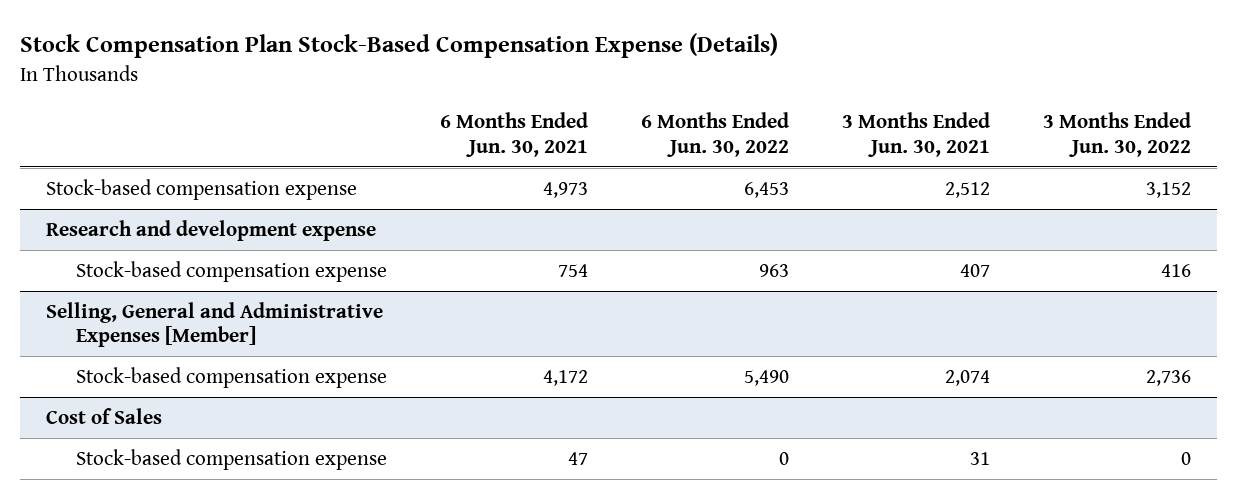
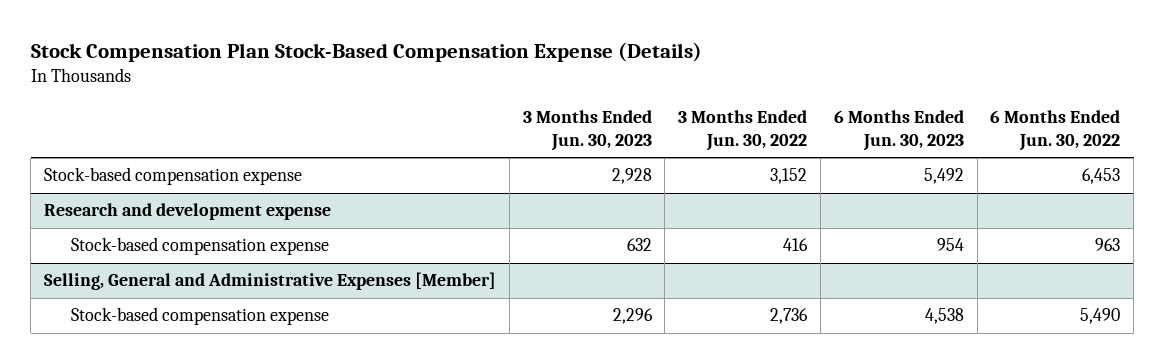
- | 6 Months Ended Jun. 30, 2021 | 6 Months Ended Jun. 30, 2022 | 3 Months Ended Jun. 30, 2021 | 3 Months Ended Jun. 30, 2022
+ | 3 Months Ended Jun. 30, 2023 | 3 Months Ended Jun. 30, 2022 | 6 Months Ended Jun. 30, 2023 | 6 Months Ended Jun. 30, 2022
- Cost of Sales
- Stock-based compensation expense | 47 | 0 | 31 | 0

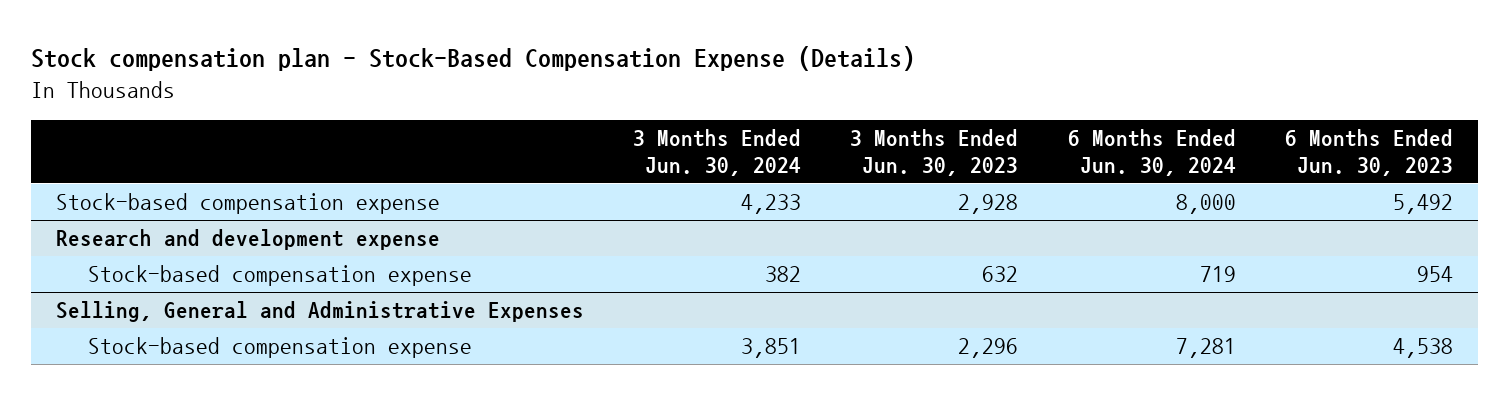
- Stock Compensation Plan Stock-Based Compensation Expense (Details)
+ Stock compensation plan - Stock-Based Compensation Expense (Details)
- | 3 Months Ended Jun. 30, 2023 | 3 Months Ended Jun. 30, 2022 | 6 Months Ended Jun. 30, 2023 | 6 Months Ended Jun. 30, 2022
+ | 3 Months Ended Jun. 30, 2024 | 3 Months Ended Jun. 30, 2023 | 6 Months Ended Jun. 30, 2024 | 6 Months Ended Jun. 30, 2023
- Selling, General and Administrative Expenses [Member]
+ Selling, General and Administrative Expenses

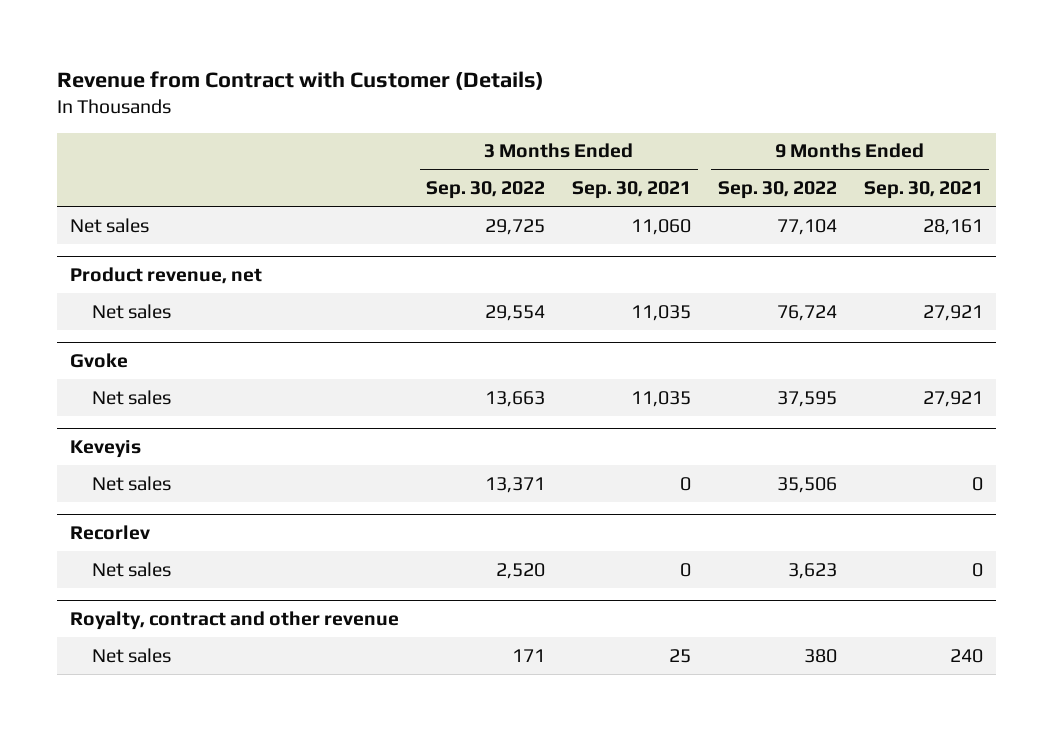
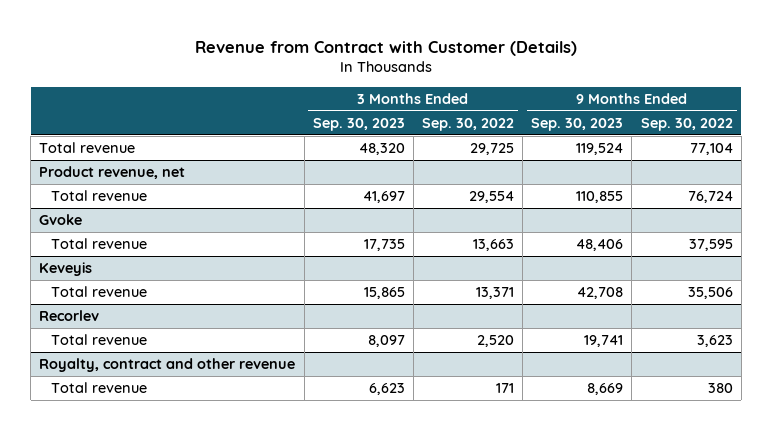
- | 3 Months Ended Sep. 30, 2022 | 3 Months Ended Sep. 30, 2021 | 9 Months Ended Sep. 30, 2022 | 9 Months Ended Sep. 30, 2021
+ | 3 Months Ended Sep. 30, 2023 | 3 Months Ended Sep. 30, 2022 | 9 Months Ended Sep. 30, 2023 | 9 Months Ended Sep. 30, 2022
- Net sales | 29,725 | 11,060 | 77,104 | 28,161
+ Total revenue | 48,320 | 29,725 | 119,524 | 77,104
@ Product revenue, net
- Net sales | 29,554 | 11,035 | 76,724 | 27,921
+ Total revenue | 41,697 | 29,554 | 110,855 | 76,724
@ Gvoke
- Net sales | 13,663 | 11,035 | 37,595 | 27,921
+ Total revenue | 17,735 | 13,663 | 48,406 | 37,595
@ Keveyis
- Net sales | 13,371 | 0 | 35,506 | 0
+ Total revenue | 15,865 | 13,371 | 42,708 | 35,506
@ Recorlev
- Net sales | 2,520 | 0 | 3,623 | 0
+ Total revenue | 8,097 | 2,520 | 19,741 | 3,623
@ Royalty, contract and other revenue
- Net sales | 171 | 25 | 380 | 240
+ Total revenue | 6,623 | 171 | 8,669 | 380

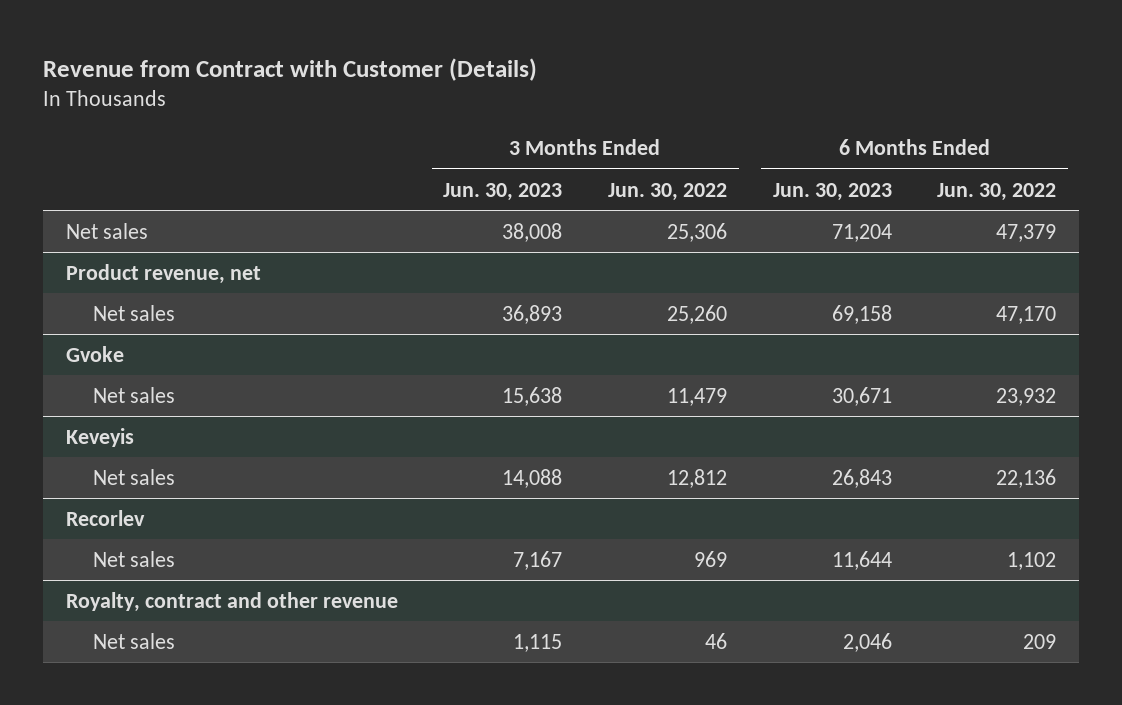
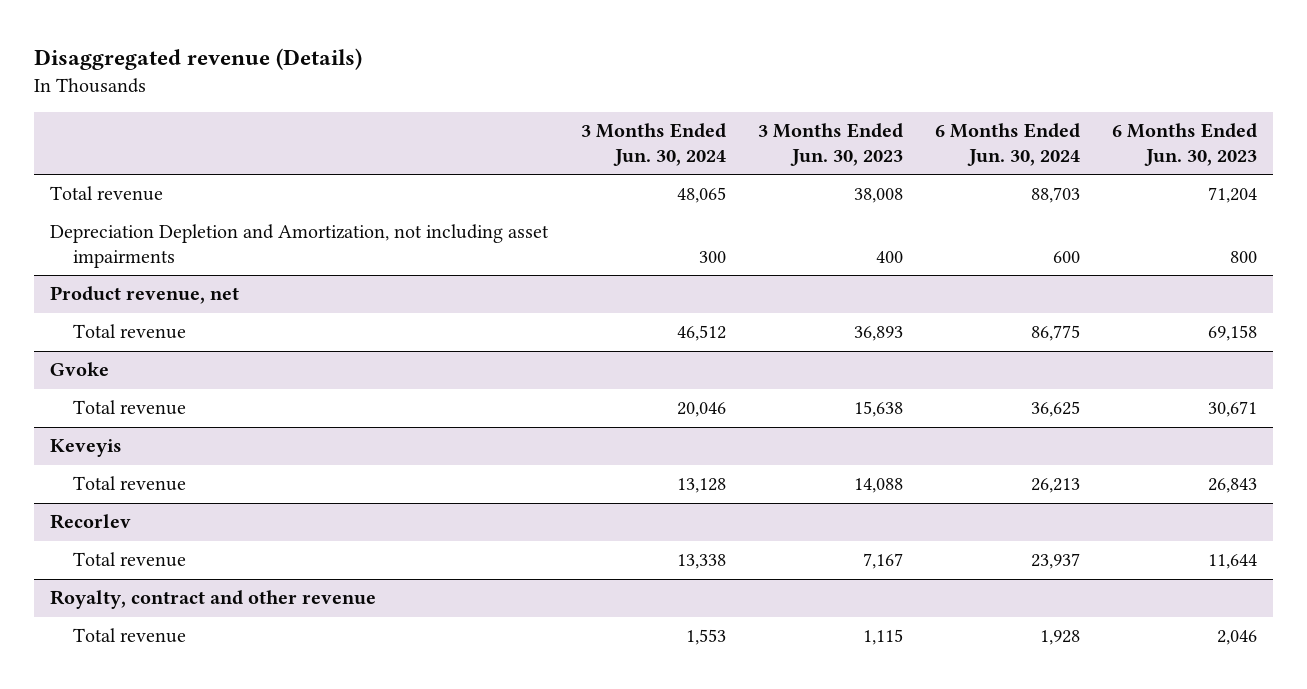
- Revenue from Contract with Customer (Details)
+ Disaggregated revenue (Details)
- | 3 Months Ended Jun. 30, 2023 | 3 Months Ended Jun. 30, 2022 | 6 Months Ended Jun. 30, 2023 | 6 Months Ended Jun. 30, 2022
+ | 3 Months Ended Jun. 30, 2024 | 3 Months Ended Jun. 30, 2023 | 6 Months Ended Jun. 30, 2024 | 6 Months Ended Jun. 30, 2023
- Net sales | 38,008 | 25,306 | 71,204 | 47,379
+ Total revenue | 48,065 | 38,008 | 88,703 | 71,204
+ Depreciation Depletion and Amortization, not including asset impairments | 300 | 400 | 600 | 800
@ Product revenue, net
- Net sales | 36,893 | 25,260 | 69,158 | 47,170
+ Total revenue | 46,512 | 36,893 | 86,775 | 69,158
@ Gvoke
- Net sales | 15,638 | 11,479 | 30,671 | 23,932
+ Total revenue | 20,046 | 15,638 | 36,625 | 30,671
@ Keveyis
- Net sales | 14,088 | 12,812 | 26,843 | 22,136
+ Total revenue | 13,128 | 14,088 | 26,213 | 26,843
@ Recorlev
- Net sales | 7,167 | 969 | 11,644 | 1,102
+ Total revenue | 13,338 | 7,167 | 23,937 | 11,644
@ Royalty, contract and other revenue
- Net sales | 1,115 | 46 | 2,046 | 209
+ Total revenue | 1,553 | 1,115 | 1,928 | 2,046

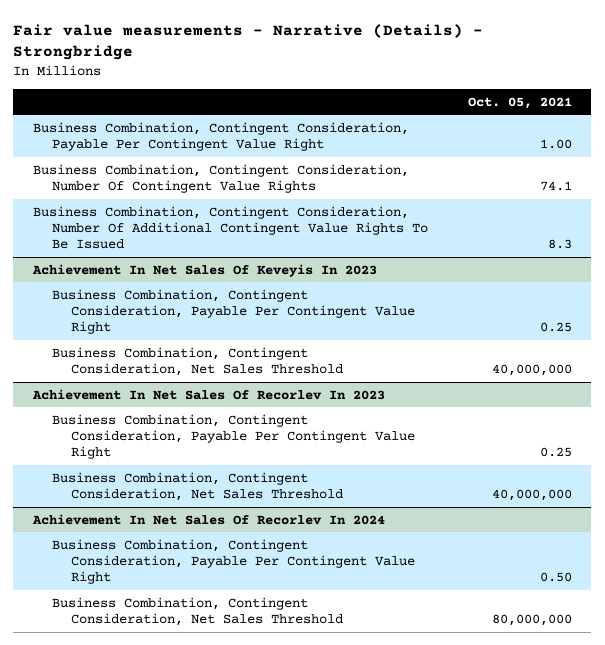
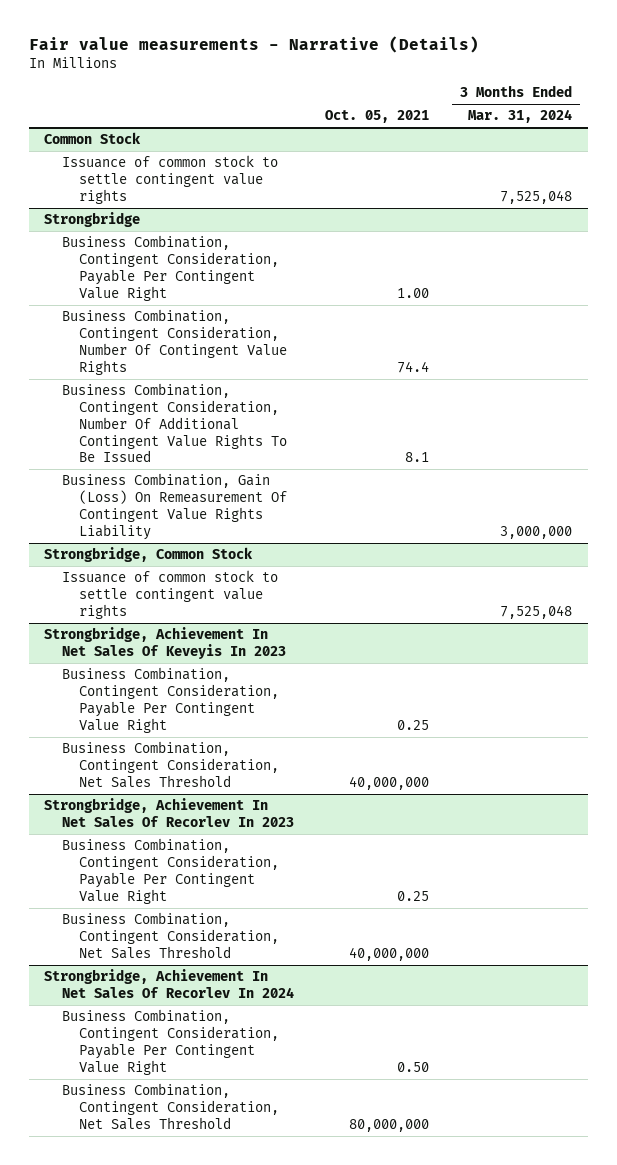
- Fair value measurements - Narrative (Details) - Strongbridge
+ Fair value measurements - Narrative (Details)
- | Oct. 05, 2021
+ | Oct. 05, 2021 | 3 Months Ended Mar. 31, 2024
+ Common Stock
+ Issuance of common stock to settle contingent value rights | | 7,525,048
+ Strongbridge
- Business Combination, Contingent Consideration, Number Of Contingent Value Rights | 74.1
- Business Combination, Contingent Consideration, Number Of Additional Contingent Value Rights To Be Issued | 8.3
- Achievement In Net Sales Of Keveyis In 2023
+ Business Combination, Contingent Consideration, Number Of Contingent Value Rights | 74.4 |
+ Business Combination, Contingent Consideration, Number Of Additional Contingent Value Rights To Be Issued | 8.1 |
+ Business Combination, Gain (Loss) On Remeasurement Of Contingent Value Rights Liability | | 3,000,000
+ Strongbridge, Common Stock
+ Issuance of common stock to settle contingent value rights | | 7,525,048
+ Strongbridge, Achievement In Net Sales Of Keveyis In 2023
- Achievement In Net Sales Of Recorlev In 2023
+ Strongbridge, Achievement In Net Sales Of Recorlev In 2023
- Achievement In Net Sales Of Recorlev In 2024
+ Strongbridge, Achievement In Net Sales Of Recorlev In 2024

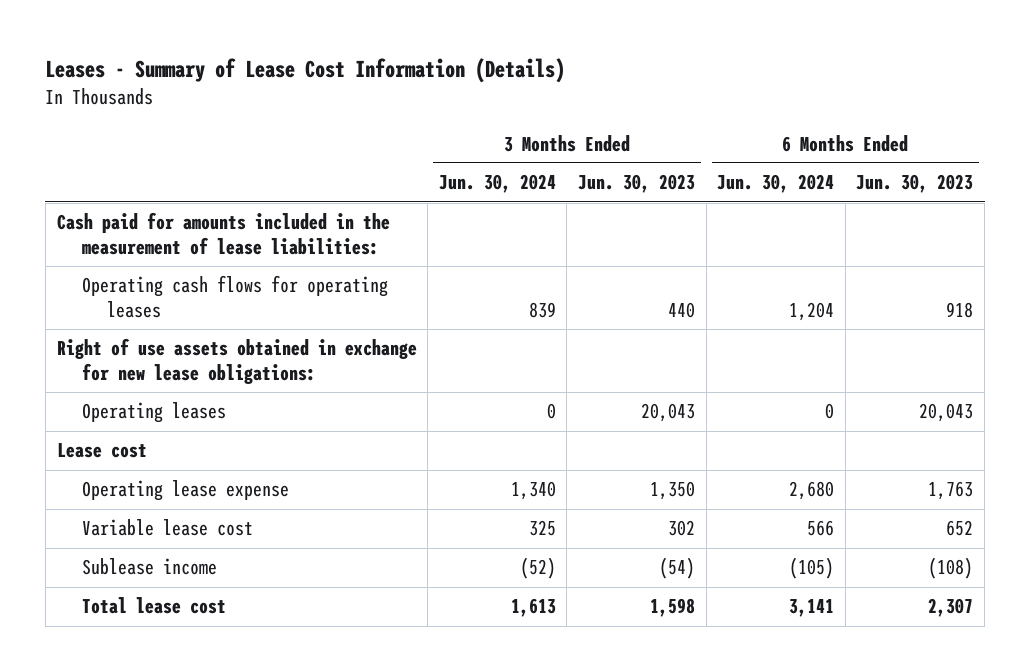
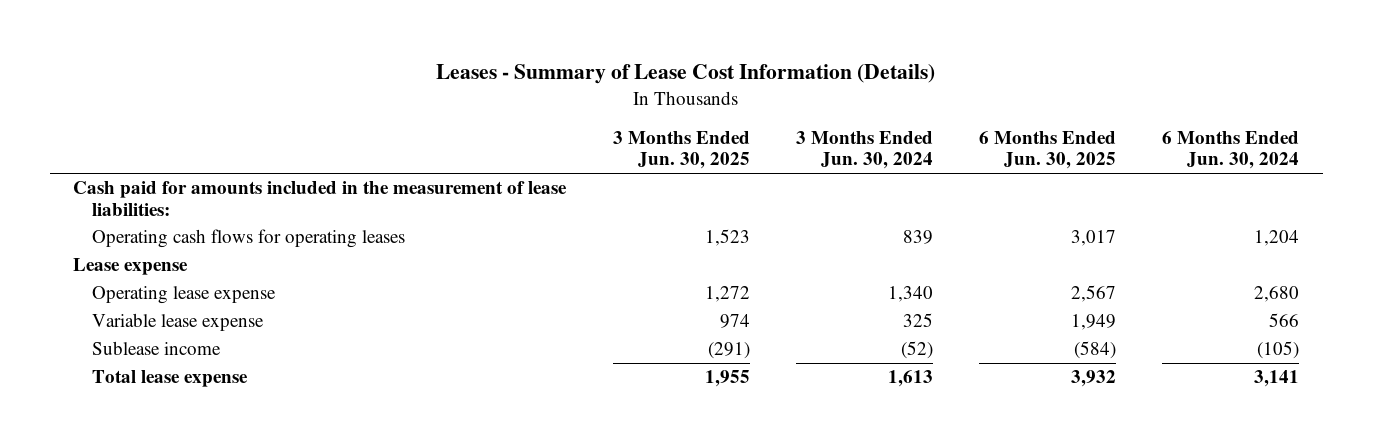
- | 3 Months Ended Jun. 30, 2024 | 3 Months Ended Jun. 30, 2023 | 6 Months Ended Jun. 30, 2024 | 6 Months Ended Jun. 30, 2023
+ | 3 Months Ended Jun. 30, 2025 | 3 Months Ended Jun. 30, 2024 | 6 Months Ended Jun. 30, 2025 | 6 Months Ended Jun. 30, 2024
- Right of use assets obtained in exchange for new lease obligations:
- Operating leases | 0 | 20,043 | 0 | 20,043
- Lease cost
+ Lease expense
- Variable lease cost | 325 | 302 | 566 | 652
+ Variable lease expense | 974 | 325 | 1,949 | 566
- Total lease cost | 1,613 | 1,598 | 3,141 | 2,307
+ Total lease expense | 1,955 | 1,613 | 3,932 | 3,141

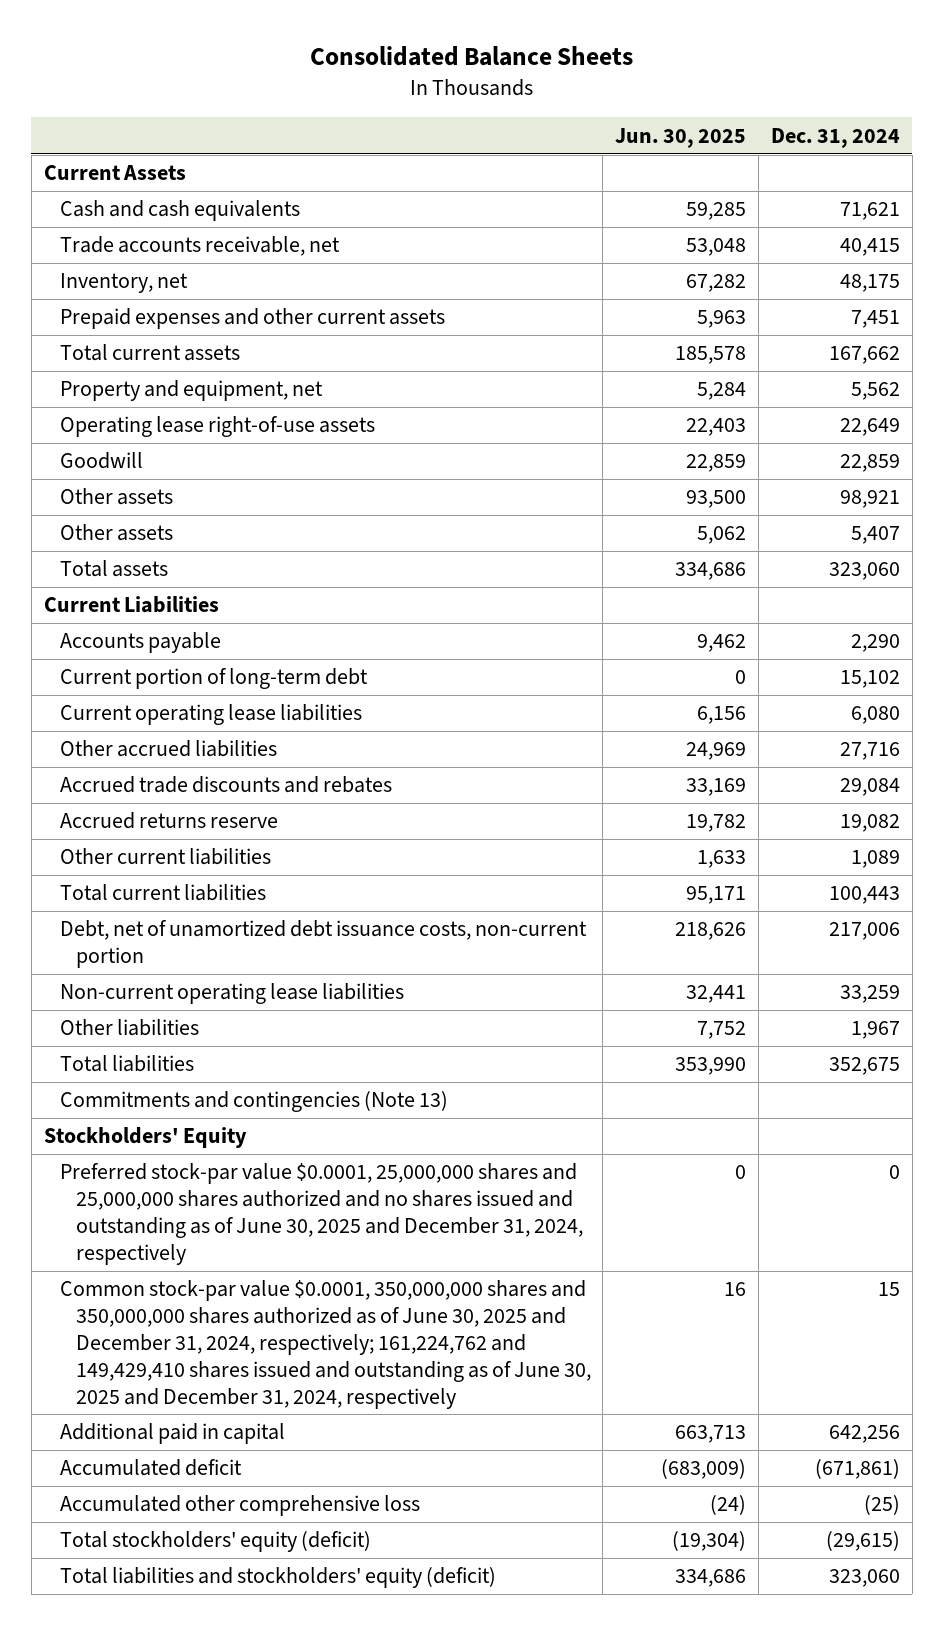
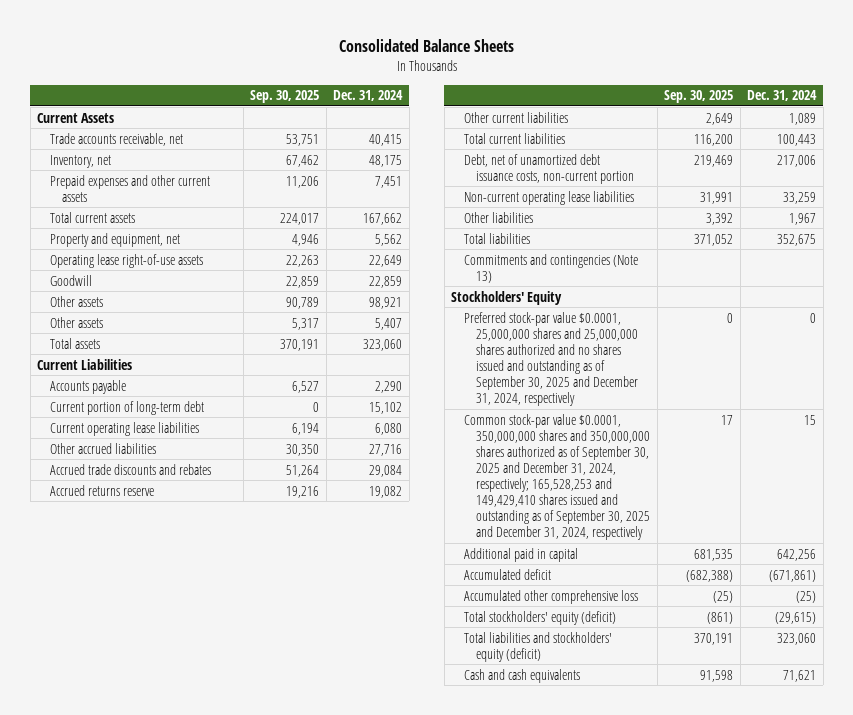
- | Jun. 30, 2025 | Dec. 31, 2024
+ | Sep. 30, 2025 | Dec. 31, 2024
- Preferred stock-par value $0.0001, 25,000,000 shares and 25,000,000 shares authorized and no shares issued and outstanding as of June 30, 2025 and December 31, 2024, respectively | 0 | 0
- Common stock-par value $0.0001, 350,000,000 shares and 350,000,000 shares authorized as of June 30, 2025 and December 31, 2024, respectively; 161,224,762 and 149,429,410 shares issued and outstanding as of June 30, 2025 and December 31, 2024, respectively | 16 | 15
+ Preferred stock-par value $0.0001, 25,000,000 shares and 25,000,000 shares authorized and no shares issued and outstanding as of September 30, 2025 and December 31, 2024, respectively | 0 | 0
+ Common stock-par value $0.0001, 350,000,000 shares and 350,000,000 shares authorized as of September 30, 2025 and December 31, 2024, respectively; 165,528,253 and 149,429,410 shares issued and outstanding as of September 30, 2025 and December 31, 2024, respectively | 17 | 15
moved down: Cash and cash equivalents | 91,598 | 71,621

